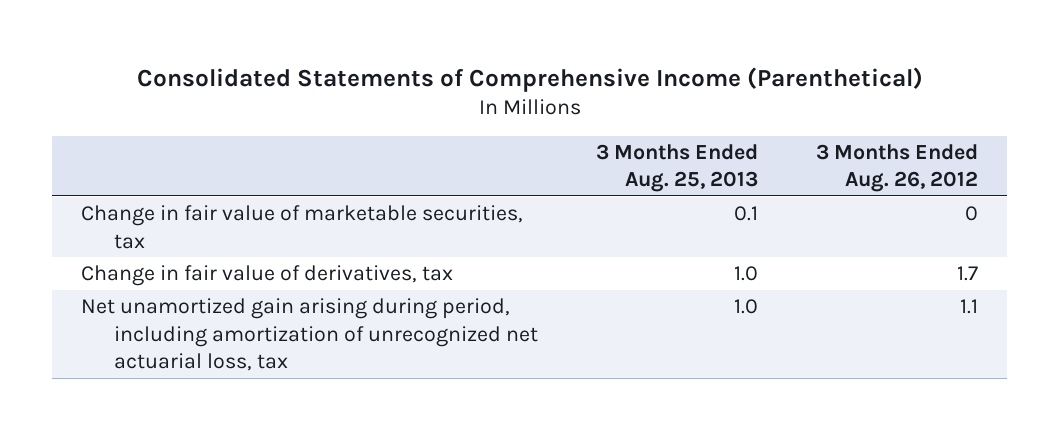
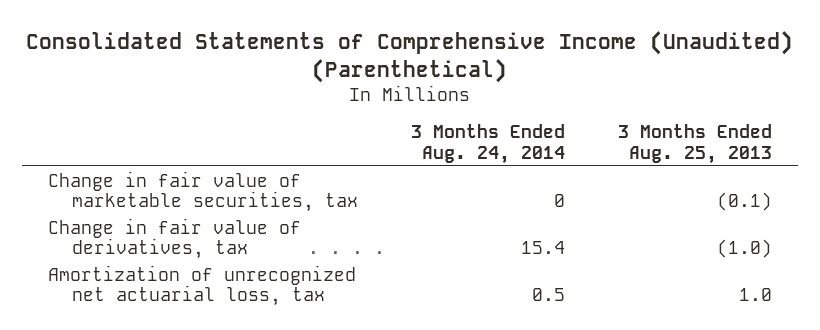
- Consolidated Statements of Comprehensive Income (Parenthetical)
+ Consolidated Statements of Comprehensive Income (Unaudited) (Parenthetical)
- | 3 Months Ended Aug. 25, 2013 | 3 Months Ended Aug. 26, 2012
+ | 3 Months Ended Aug. 24, 2014 | 3 Months Ended Aug. 25, 2013
- Change in fair value of marketable securities, tax | 0.1 | 0
- Change in fair value of derivatives, tax | 1.0 | 1.7
- Net unamortized gain arising during period, including amortization of unrecognized net actuarial loss, tax | 1.0 | 1.1
+ Change in fair value of marketable securities, tax | 0 | (0.1)
+ Change in fair value of derivatives, tax | 15.4 | (1.0)
+ Amortization of unrecognized net actuarial loss, tax | 0.5 | 1.0

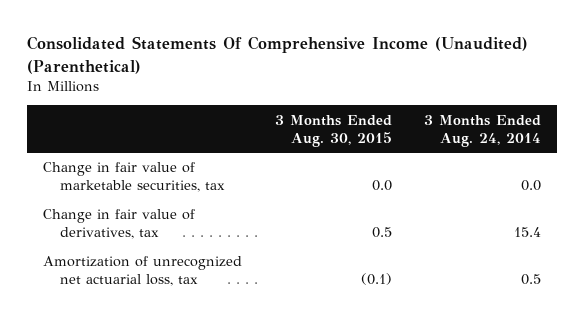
- Consolidated Statements of Comprehensive Income (Unaudited) (Parenthetical)
+ Consolidated Statements Of Comprehensive Income (Unaudited) (Parenthetical)
- | 3 Months Ended Aug. 24, 2014 | 3 Months Ended Aug. 25, 2013
+ | 3 Months Ended Aug. 30, 2015 | 3 Months Ended Aug. 24, 2014
- Change in fair value of marketable securities, tax | 0 | (0.1)
+ Change in fair value of marketable securities, tax | 0.0 | 0.0

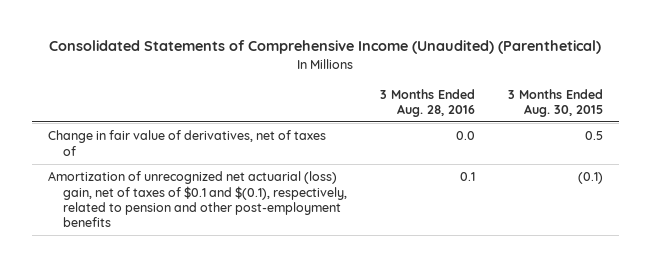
- Consolidated Statements Of Comprehensive Income (Unaudited) (Parenthetical)
+ Consolidated Statements of Comprehensive Income (Unaudited) (Parenthetical)
- | 3 Months Ended Aug. 30, 2015 | 3 Months Ended Aug. 24, 2014
+ | 3 Months Ended Aug. 28, 2016 | 3 Months Ended Aug. 30, 2015
- Change in fair value of marketable securities, tax | 0.0 | 0.0
- Change in fair value of derivatives, tax | 0.5 | 15.4
- Amortization of unrecognized net actuarial loss, tax | (0.1) | 0.5
+ Change in fair value of derivatives, net of taxes of | 0.0 | 0.5
+ Amortization of unrecognized net actuarial (loss) gain, net of taxes of $0.1 and $(0.1), respectively, related to pension and other post-employment benefits | 0.1 | (0.1)

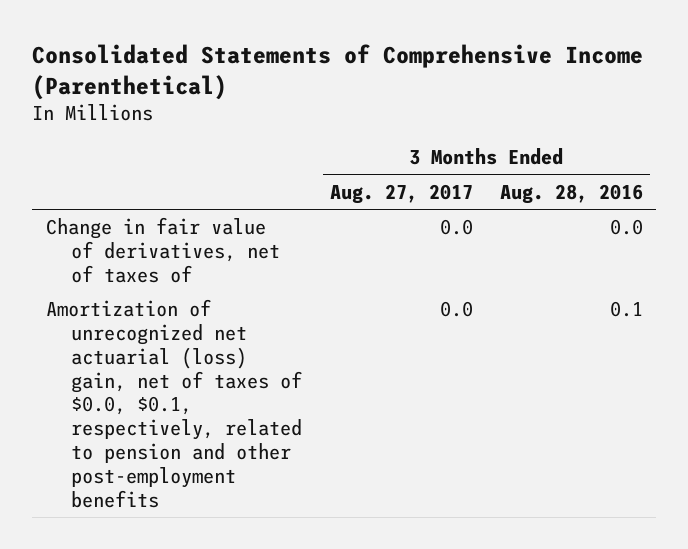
- Consolidated Statements of Comprehensive Income (Unaudited) (Parenthetical)
+ Consolidated Statements of Comprehensive Income (Parenthetical)
- | 3 Months Ended Aug. 28, 2016 | 3 Months Ended Aug. 30, 2015
+ | 3 Months Ended Aug. 27, 2017 | 3 Months Ended Aug. 28, 2016
- Amortization of unrecognized net actuarial (loss) gain, net of taxes of $0.1 and $(0.1), respectively, related to pension and other post-employment benefits | 0.1 | (0.1)
+ Amortization of unrecognized net actuarial (loss) gain, net of taxes of $0.0, $0.1, respectively, related to pension and other post-employment benefits | 0.0 | 0.1

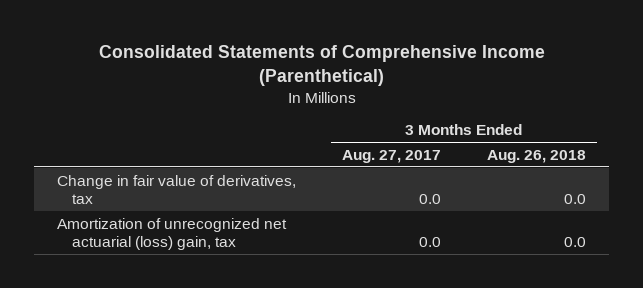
- | 3 Months Ended Aug. 27, 2017 | 3 Months Ended Aug. 28, 2016
+ | 3 Months Ended Aug. 27, 2017 | 3 Months Ended Aug. 26, 2018
- Change in fair value of derivatives, net of taxes of | 0.0 | 0.0
- Amortization of unrecognized net actuarial (loss) gain, net of taxes of $0.0, $0.1, respectively, related to pension and other post-employment benefits | 0.0 | 0.1
+ Change in fair value of derivatives, tax | 0.0 | 0.0
+ Amortization of unrecognized net actuarial (loss) gain, tax | 0.0 | 0.0

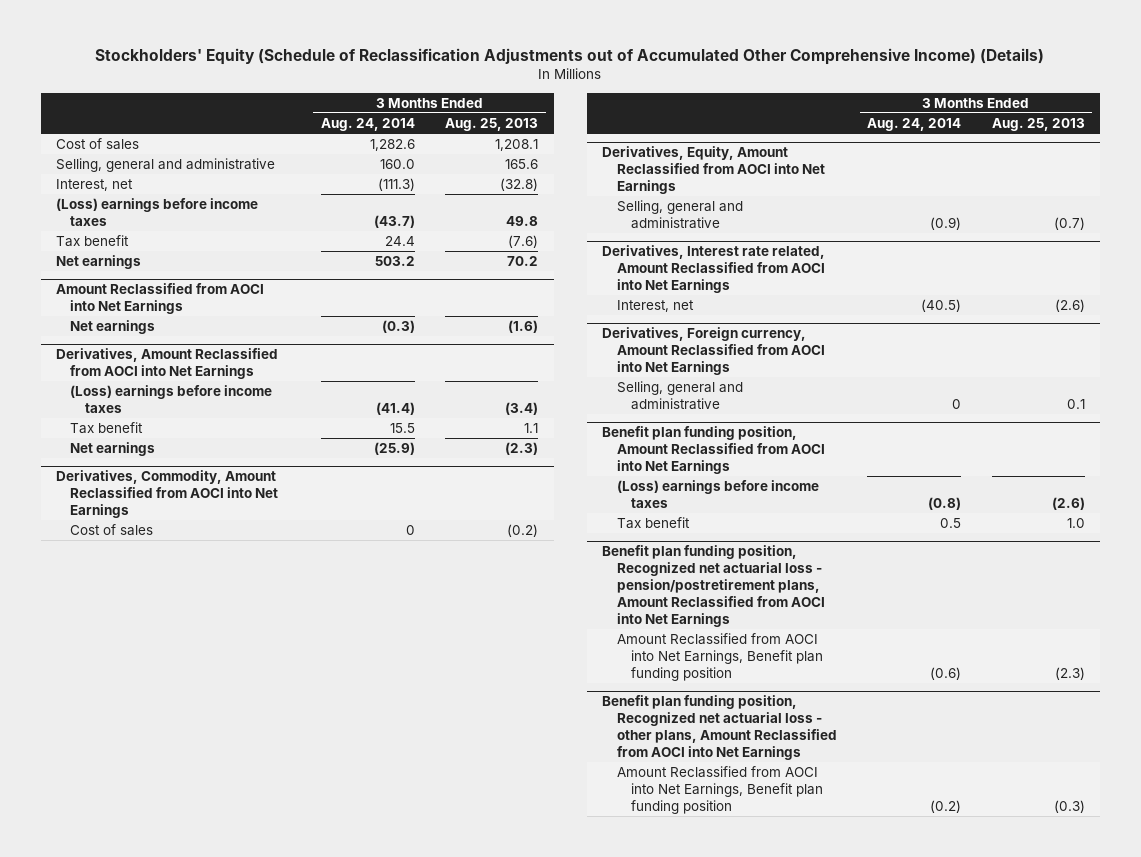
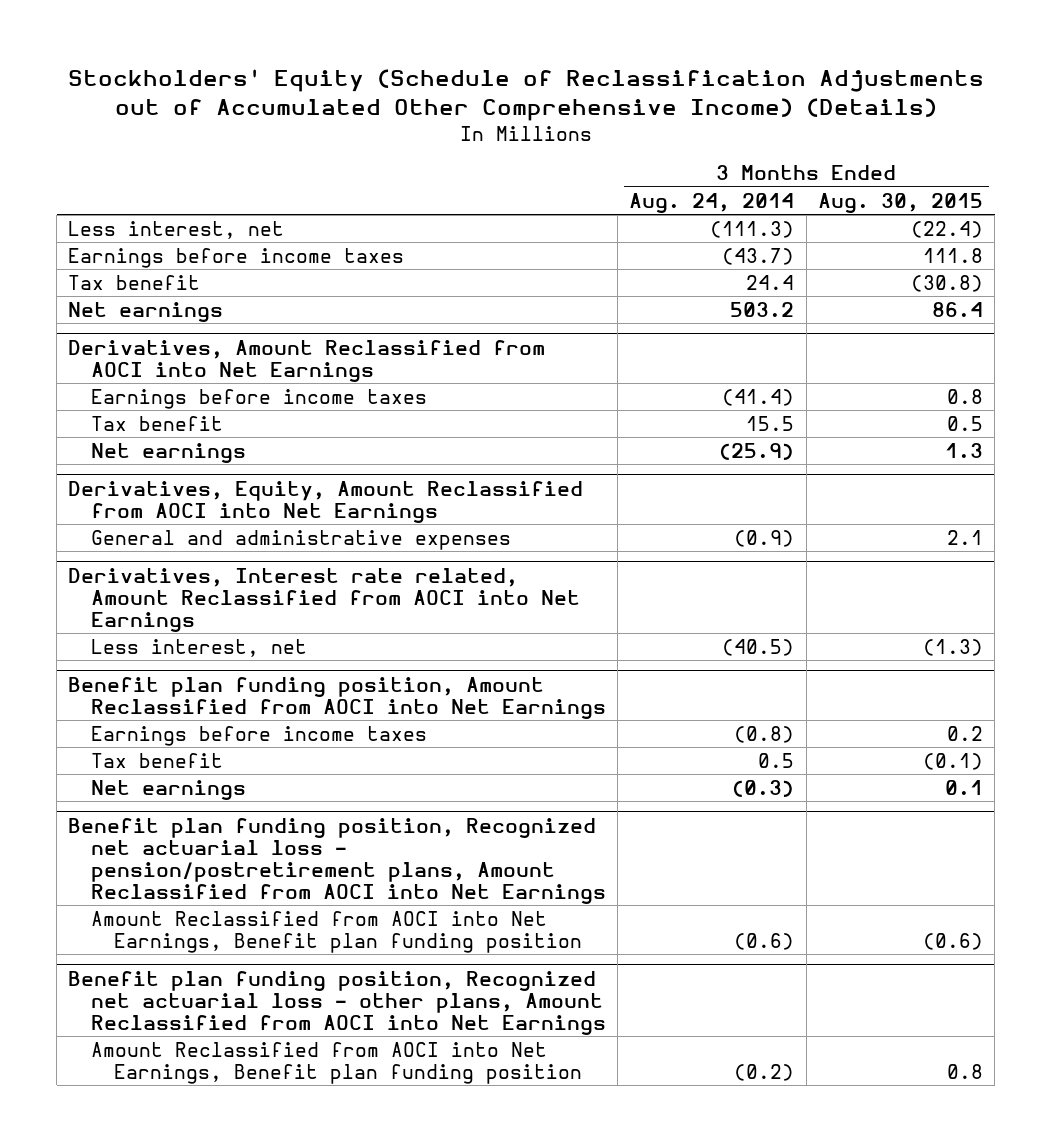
- | 3 Months Ended Aug. 24, 2014 | 3 Months Ended Aug. 25, 2013
+ | 3 Months Ended Aug. 24, 2014 | 3 Months Ended Aug. 30, 2015
- Cost of sales | 1,282.6 | 1,208.1
- Selling, general and administrative | 160.0 | 165.6
- Interest, net | (111.3) | (32.8)
- (Loss) earnings before income taxes | (43.7) | 49.8
+ Less interest, net | (111.3) | (22.4)
+ Earnings before income taxes | (43.7) | 111.8
- Amount Reclassified from AOCI into Net Earnings
- Net earnings | (0.3) | (1.6)
@ Derivatives, Amount Reclassified from AOCI into Net Earnings
- (Loss) earnings before income taxes | (41.4) | (3.4)
+ Earnings before income taxes | (41.4) | 0.8
- Derivatives, Commodity, Amount Reclassified from AOCI into Net Earnings
- Cost of sales | 0 | (0.2)
@ Derivatives, Equity, Amount Reclassified from AOCI into Net Earnings
- Selling, general and administrative | (0.9) | (0.7)
+ General and administrative expenses | (0.9) | 2.1
@ Derivatives, Interest rate related, Amount Reclassified from AOCI into Net Earnings
- Interest, net | (40.5) | (2.6)
- Derivatives, Foreign currency, Amount Reclassified from AOCI into Net Earnings
- Selling, general and administrative | 0 | 0.1
@ Derivatives, Interest rate related, Amount Reclassified from AOCI into Net Earnings
+ Less interest, net | (40.5) | (1.3)
@ Benefit plan funding position, Amount Reclassified from AOCI into Net Earnings
- (Loss) earnings before income taxes | (0.8) | (2.6)
+ Earnings before income taxes | (0.8) | 0.2
+ Net earnings | (0.3) | 0.1

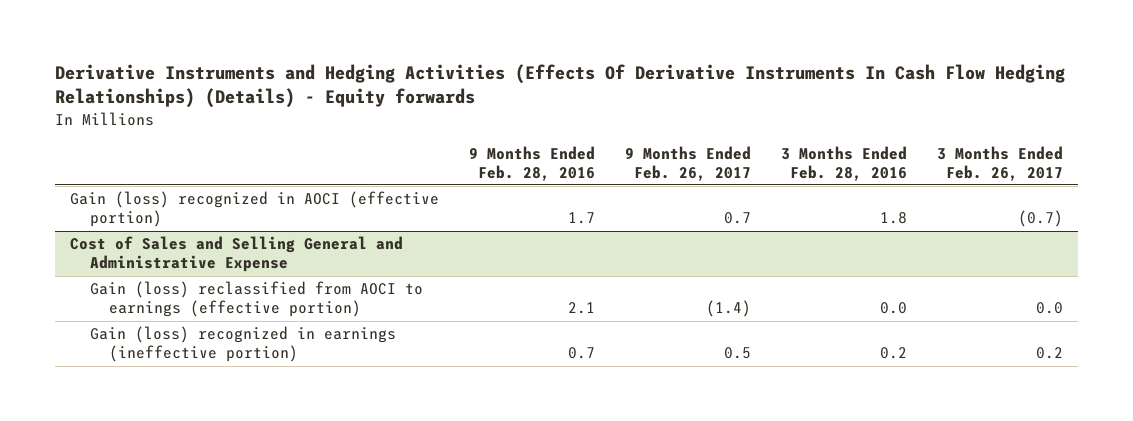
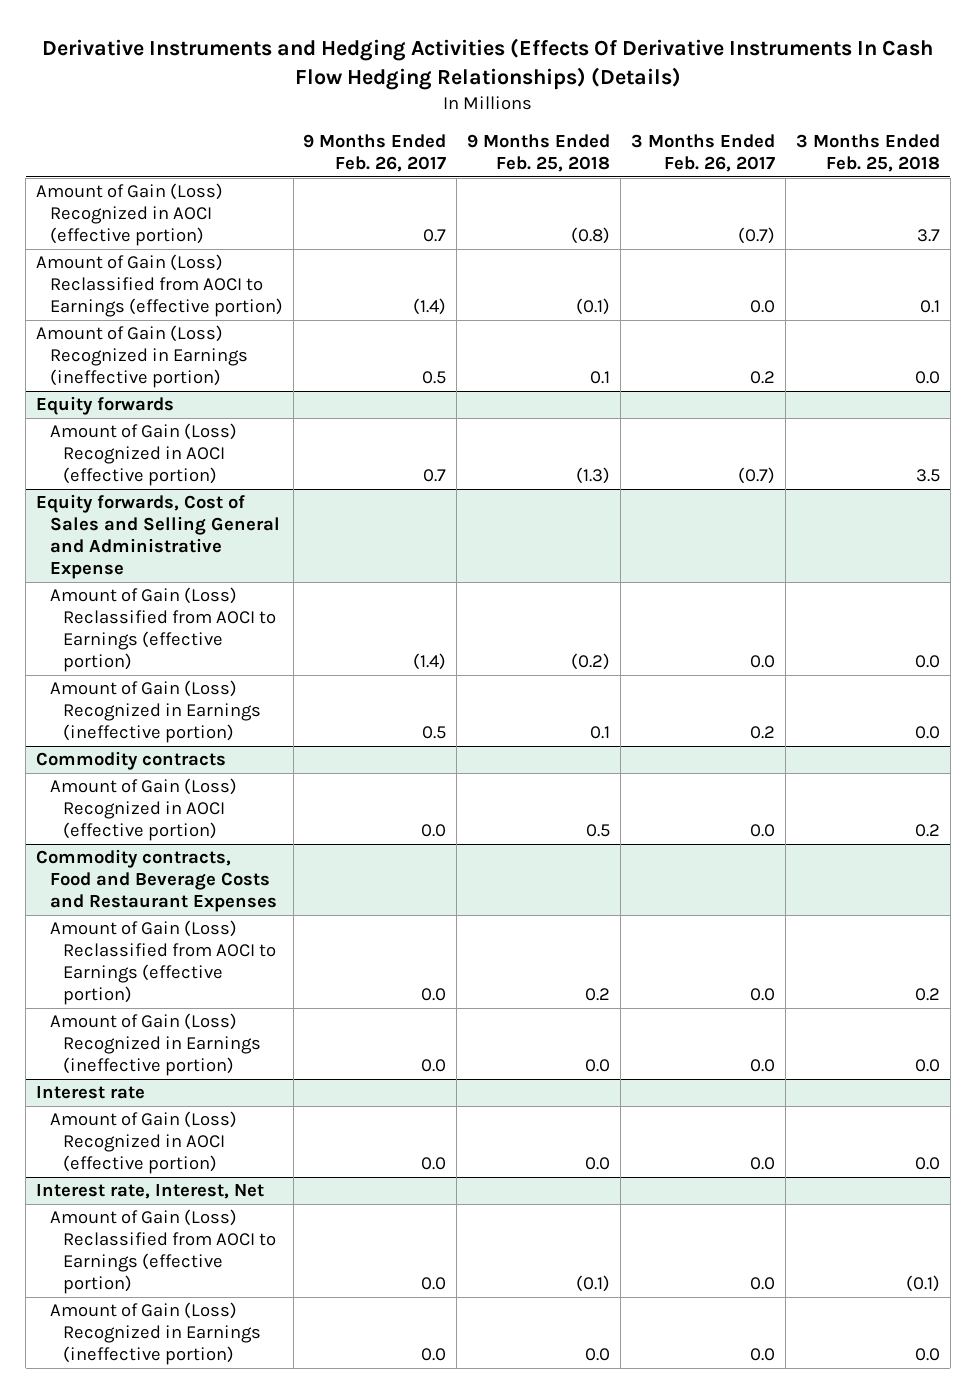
- Derivative Instruments and Hedging Activities (Effects Of Derivative Instruments In Cash Flow Hedging Relationships) (Details) - Equity forwards
+ Derivative Instruments and Hedging Activities (Effects Of Derivative Instruments In Cash Flow Hedging Relationships) (Details)
- | 9 Months Ended Feb. 28, 2016 | 9 Months Ended Feb. 26, 2017 | 3 Months Ended Feb. 28, 2016 | 3 Months Ended Feb. 26, 2017
+ | 9 Months Ended Feb. 26, 2017 | 9 Months Ended Feb. 25, 2018 | 3 Months Ended Feb. 26, 2017 | 3 Months Ended Feb. 25, 2018
- Gain (loss) recognized in AOCI (effective portion) | 1.7 | 0.7 | 1.8 | (0.7)
- Cost of Sales and Selling General and Administrative Expense
- Gain (loss) reclassified from AOCI to earnings (effective portion) | 2.1 | (1.4) | 0.0 | 0.0
- Gain (loss) recognized in earnings (ineffective portion) | 0.7 | 0.5 | 0.2 | 0.2
+ Amount of Gain (Loss) Recognized in AOCI (effective portion) | 0.7 | (0.8) | (0.7) | 3.7
+ Amount of Gain (Loss) Reclassified from AOCI to Earnings (effective portion) | (1.4) | (0.1) | 0.0 | 0.1
+ Amount of Gain (Loss) Recognized in Earnings (ineffective portion) | 0.5 | 0.1 | 0.2 | 0.0
+ Equity forwards
+ Amount of Gain (Loss) Recognized in AOCI (effective portion) | 0.7 | (1.3) | (0.7) | 3.5
+ Equity forwards, Cost of Sales and Selling General and Administrative Expense
+ Amount of Gain (Loss) Reclassified from AOCI to Earnings (effective portion) | (1.4) | (0.2) | 0.0 | 0.0
+ Amount of Gain (Loss) Recognized in Earnings (ineffective portion) | 0.5 | 0.1 | 0.2 | 0.0
+ Commodity contracts
+ Amount of Gain (Loss) Recognized in AOCI (effective portion) | 0.0 | 0.5 | 0.0 | 0.2
+ Commodity contracts, Food and Beverage Costs and Restaurant Expenses
+ Amount of Gain (Loss) Reclassified from AOCI to Earnings (effective portion) | 0.0 | 0.2 | 0.0 | 0.2
+ Amount of Gain (Loss) Recognized in Earnings (ineffective portion) | 0.0 | 0.0 | 0.0 | 0.0
+ Interest rate
+ Amount of Gain (Loss) Recognized in AOCI (effective portion) | 0.0 | 0.0 | 0.0 | 0.0
+ Interest rate, Interest, Net
+ Amount of Gain (Loss) Reclassified from AOCI to Earnings (effective portion) | 0.0 | (0.1) | 0.0 | (0.1)
+ Amount of Gain (Loss) Recognized in Earnings (ineffective portion) | 0.0 | 0.0 | 0.0 | 0.0

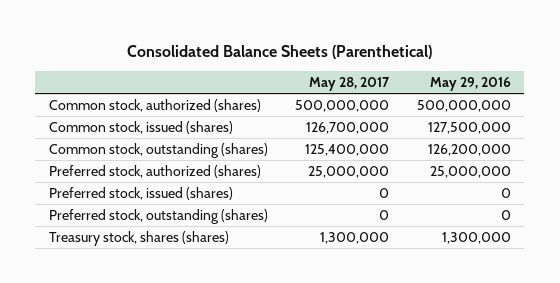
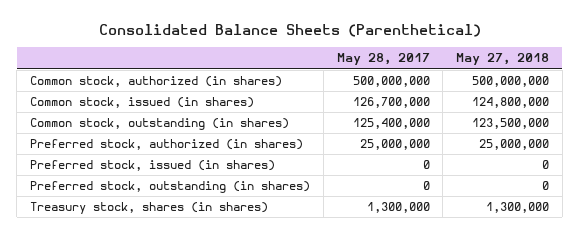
- | May 28, 2017 | May 29, 2016
+ | May 28, 2017 | May 27, 2018
- Common stock, authorized (shares) | 500,000,000 | 500,000,000
- Common stock, issued (shares) | 126,700,000 | 127,500,000
- Common stock, outstanding (shares) | 125,400,000 | 126,200,000
- Preferred stock, authorized (shares) | 25,000,000 | 25,000,000
- Preferred stock, issued (shares) | 0 | 0
- Preferred stock, outstanding (shares) | 0 | 0
- Treasury stock, shares (shares) | 1,300,000 | 1,300,000
+ Common stock, authorized (in shares) | 500,000,000 | 500,000,000
+ Common stock, issued (in shares) | 126,700,000 | 124,800,000
+ Common stock, outstanding (in shares) | 125,400,000 | 123,500,000
+ Preferred stock, authorized (in shares) | 25,000,000 | 25,000,000
+ Preferred stock, issued (in shares) | 0 | 0
+ Preferred stock, outstanding (in shares) | 0 | 0
+ Treasury stock, shares (in shares) | 1,300,000 | 1,300,000

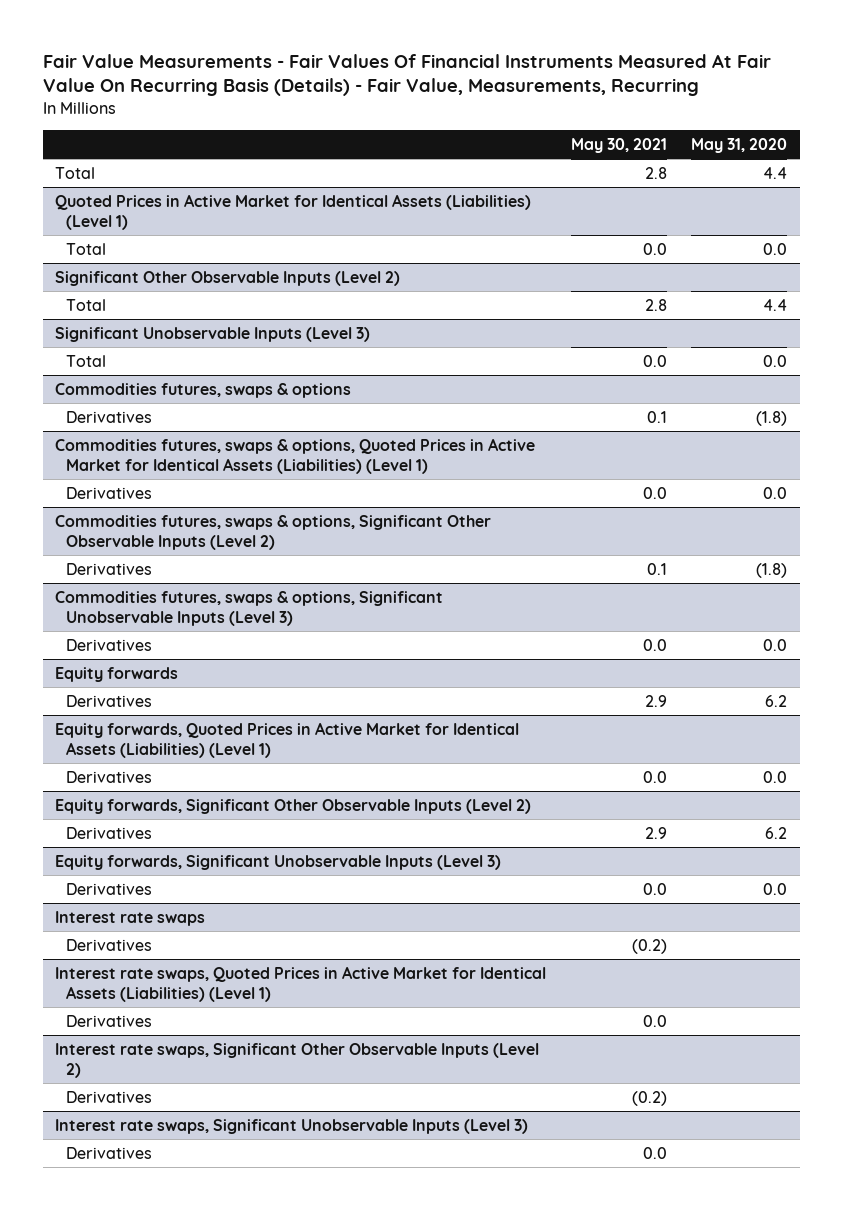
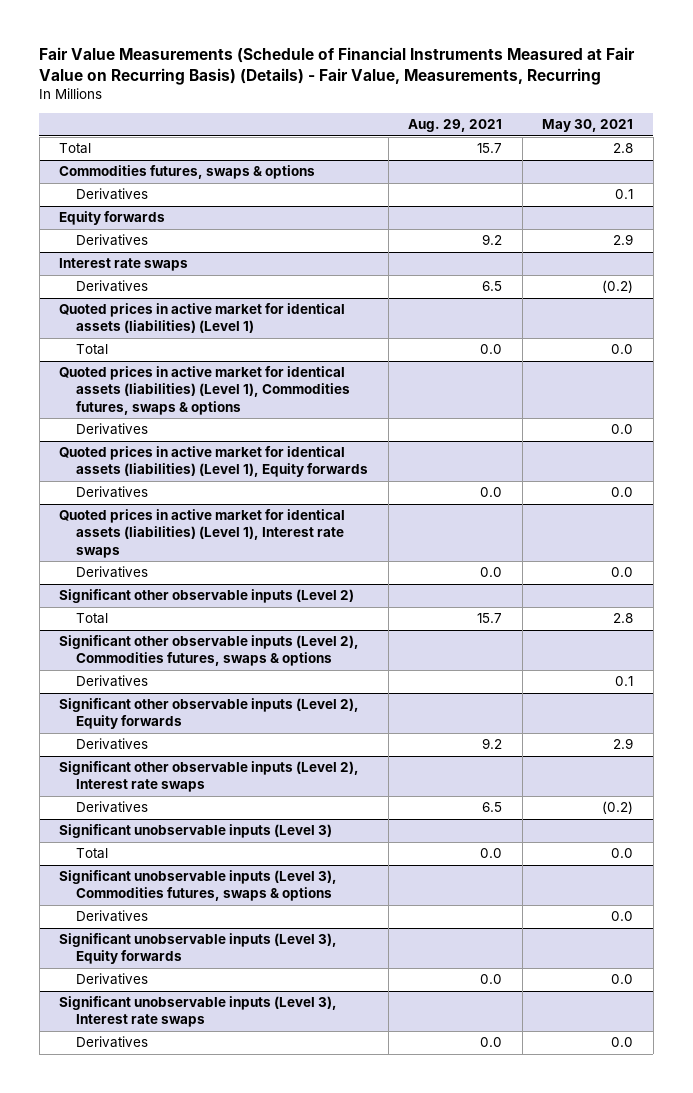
- Fair Value Measurements - Fair Values Of Financial Instruments Measured At Fair Value On Recurring Basis (Details) - Fair Value, Measurements, Recurring
+ Fair Value Measurements (Schedule of Financial Instruments Measured at Fair Value on Recurring Basis) (Details) - Fair Value, Measurements, Recurring
- | May 30, 2021 | May 31, 2020
+ | Aug. 29, 2021 | May 30, 2021
- Quoted Prices in Active Market for Identical Assets (Liabilities) (Level 1)
- Total | 0.0 | 0.0
- Significant Other Observable Inputs (Level 2)
- Total | 2.8 | 4.4
- Significant Unobservable Inputs (Level 3)
- Total | 0.0 | 0.0
- Commodities futures, swaps & options, Quoted Prices in Active Market for Identical Assets (Liabilities) (Level 1)
- Derivatives | 0.0 | 0.0
- Commodities futures, swaps & options, Significant Other Observable Inputs (Level 2)
- Derivatives | 0.1 | (1.8)
- Commodities futures, swaps & options, Significant Unobservable Inputs (Level 3)
- Derivatives | 0.0 | 0.0
- Equity forwards, Quoted Prices in Active Market for Identical Assets (Liabilities) (Level 1)
- Derivatives | 0.0 | 0.0
- Equity forwards, Significant Other Observable Inputs (Level 2)
- Derivatives | 2.9 | 6.2
- Equity forwards, Significant Unobservable Inputs (Level 3)
- Derivatives | 0.0 | 0.0
- Interest rate swaps, Quoted Prices in Active Market for Identical Assets (Liabilities) (Level 1)
+ Quoted prices in active market for identical assets (liabilities) (Level 1)
+ Total | 0.0 | 0.0
+ Quoted prices in active market for identical assets (liabilities) (Level 1), Commodities futures, swaps & options
- Interest rate swaps, Significant Other Observable Inputs (Level 2)
+ Quoted prices in active market for identical assets (liabilities) (Level 1), Equity forwards
+ Derivatives | 0.0 | 0.0
+ Quoted prices in active market for identical assets (liabilities) (Level 1), Interest rate swaps
+ Derivatives | 0.0 | 0.0
+ Significant other observable inputs (Level 2)
+ Total | 15.7 | 2.8
+ Significant other observable inputs (Level 2), Commodities futures, swaps & options
+ Derivatives | | 0.1
+ Significant other observable inputs (Level 2), Equity forwards
+ Derivatives | 9.2 | 2.9
+ Significant other observable inputs (Level 2), Interest rate swaps
- Interest rate swaps, Significant Unobservable Inputs (Level 3)
+ Significant unobservable inputs (Level 3)
+ Total | 0.0 | 0.0
+ Significant unobservable inputs (Level 3), Commodities futures, swaps & options
+ Significant unobservable inputs (Level 3), Equity forwards
+ Derivatives | 0.0 | 0.0
+ Significant unobservable inputs (Level 3), Interest rate swaps
+ Derivatives | 0.0 | 0.0

